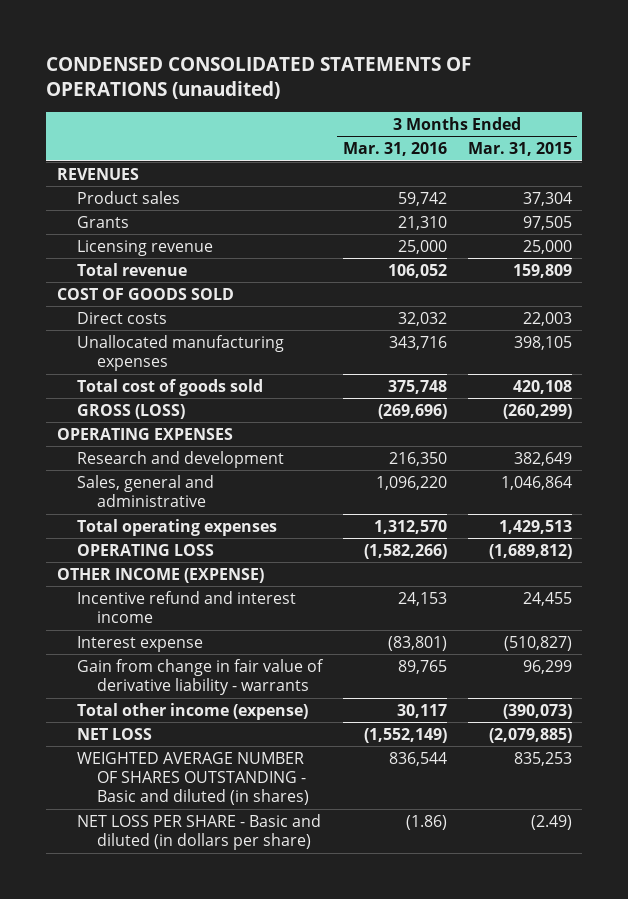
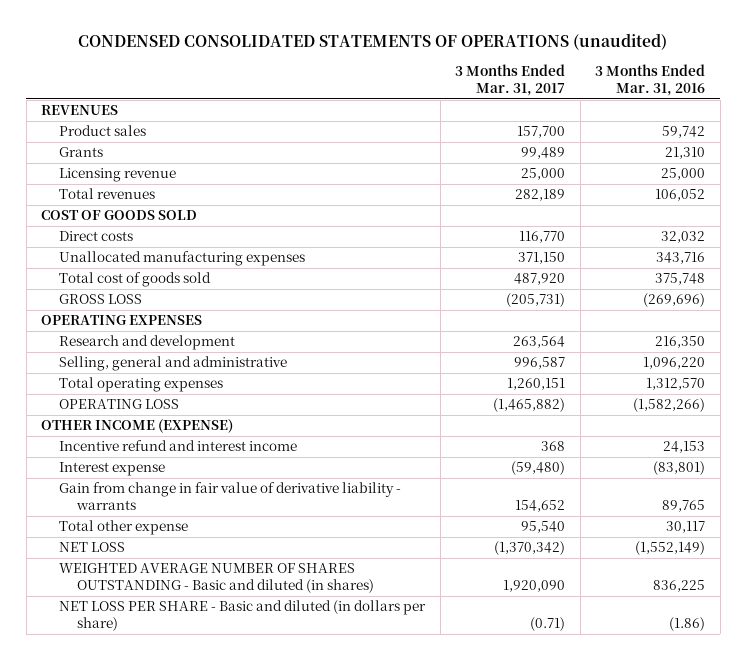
- | 3 Months Ended Mar. 31, 2016 | 3 Months Ended Mar. 31, 2015
+ | 3 Months Ended Mar. 31, 2017 | 3 Months Ended Mar. 31, 2016
- Total revenue | 106,052 | 159,809
+ Total revenues | 282,189 | 106,052
- GROSS (LOSS) | (269,696) | (260,299)
+ GROSS LOSS | (205,731) | (269,696)
- Sales, general and administrative | 1,096,220 | 1,046,864
+ Selling, general and administrative | 996,587 | 1,096,220
- Total other income (expense) | 30,117 | (390,073)
+ Total other expense | 95,540 | 30,117
- WEIGHTED AVERAGE NUMBER OF SHARES OUTSTANDING - Basic and diluted (in shares) | 836,544 | 835,253
+ WEIGHTED AVERAGE NUMBER OF SHARES OUTSTANDING - Basic and diluted (in shares) | 1,920,090 | 836,225

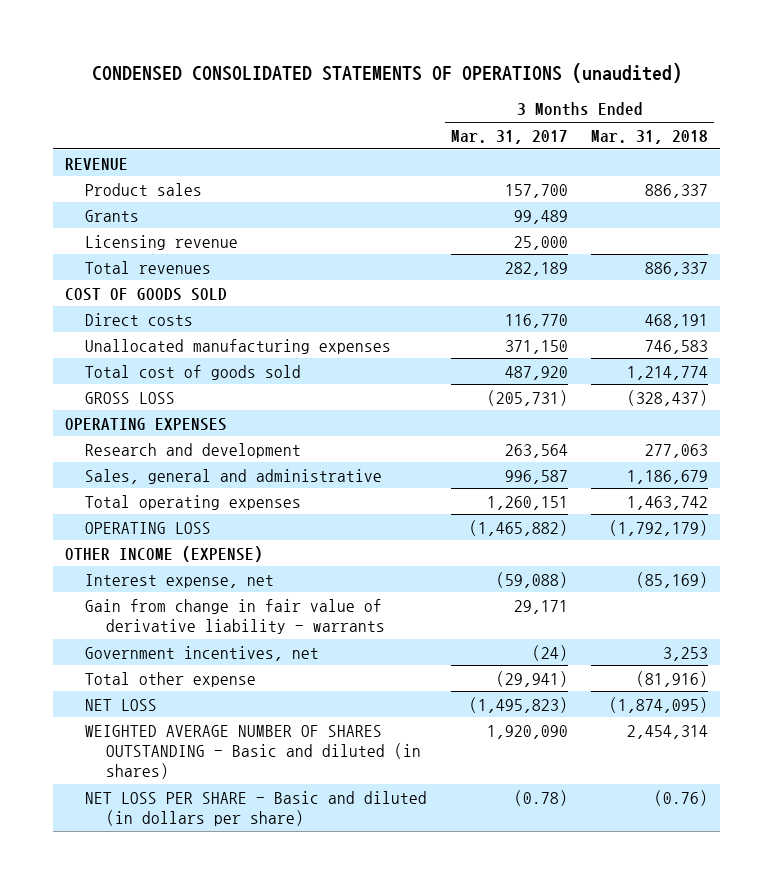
- | 3 Months Ended Mar. 31, 2017 | 3 Months Ended Mar. 31, 2016
+ | 3 Months Ended Mar. 31, 2017 | 3 Months Ended Mar. 31, 2018
- REVENUES
+ REVENUE
- Selling, general and administrative | 996,587 | 1,096,220
+ Sales, general and administrative | 996,587 | 1,186,679
- Incentive refund and interest income | 368 | 24,153
- Interest expense | (59,480) | (83,801)
- Gain from change in fair value of derivative liability - warrants | 154,652 | 89,765
- Total other expense | 95,540 | 30,117
- NET LOSS | (1,370,342) | (1,552,149)
+ Interest expense, net | (59,088) | (85,169)
+ Gain from change in fair value of derivative liability - warrants | 29,171 |
+ Government incentives, net | (24) | 3,253
+ Total other expense | (29,941) | (81,916)
+ NET LOSS | (1,495,823) | (1,874,095)
- NET LOSS PER SHARE - Basic and diluted (in dollars per share) | (0.71) | (1.86)
+ NET LOSS PER SHARE - Basic and diluted (in dollars per share) | (0.78) | (0.76)

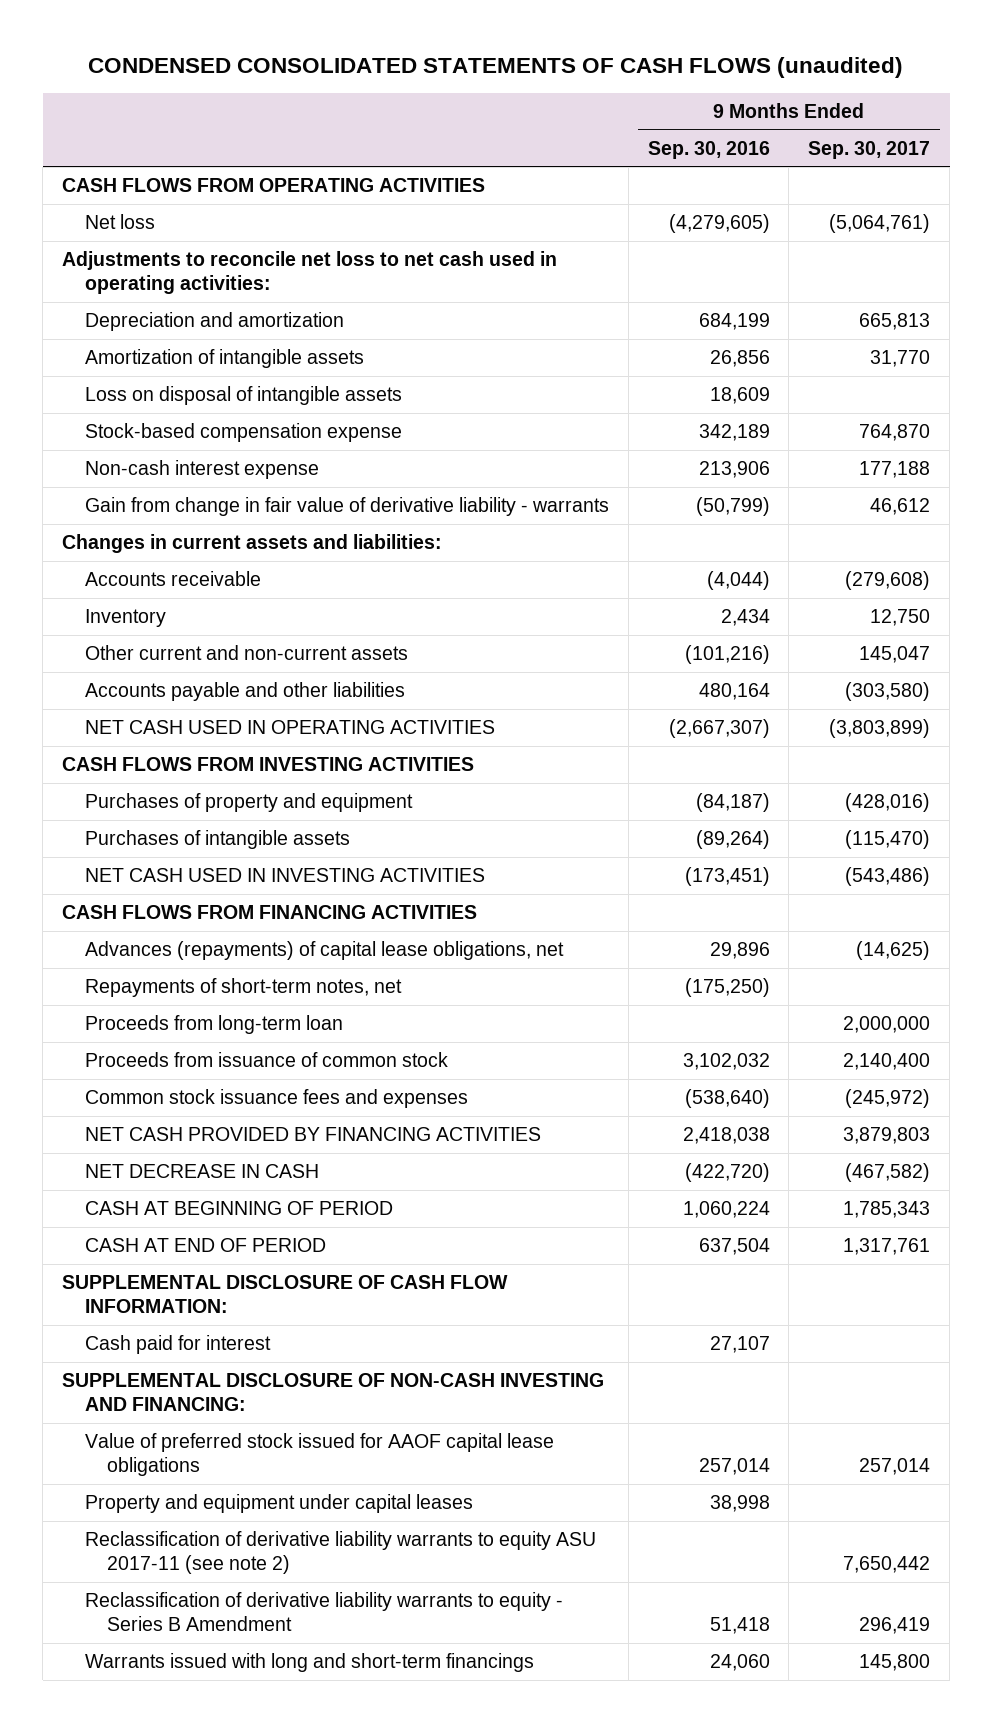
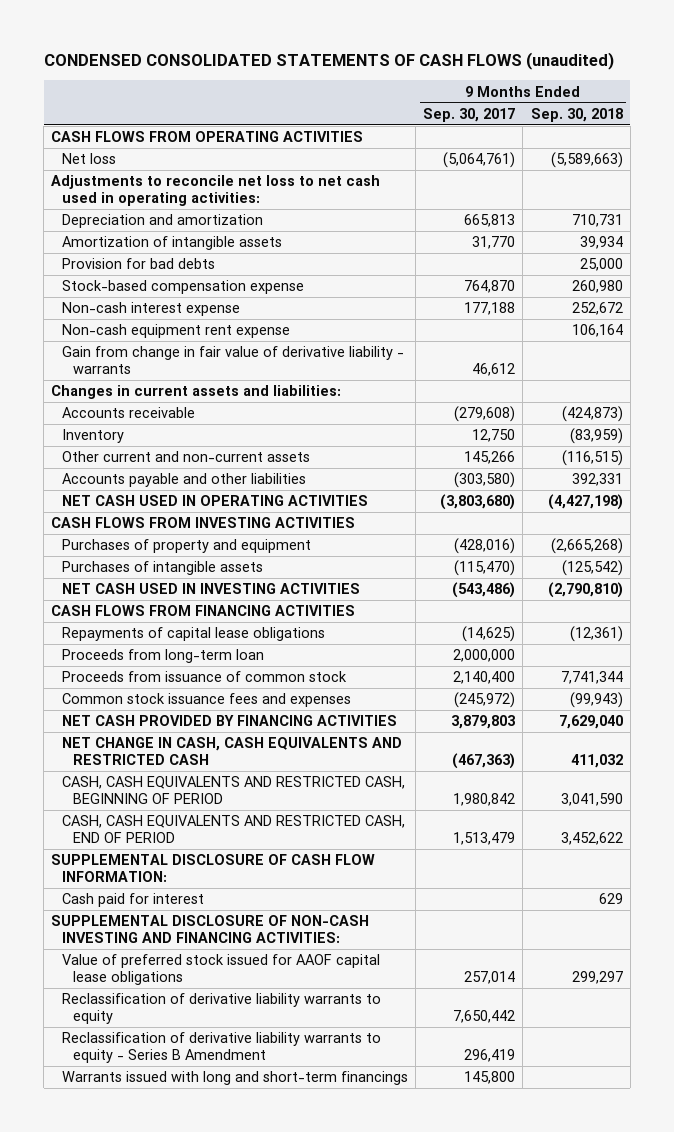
- | 9 Months Ended Sep. 30, 2016 | 9 Months Ended Sep. 30, 2017
+ | 9 Months Ended Sep. 30, 2017 | 9 Months Ended Sep. 30, 2018
- Loss on disposal of intangible assets | 18,609 |
+ Provision for bad debts | | 25,000
+ Non-cash equipment rent expense | | 106,164
- Other current and non-current assets | (101,216) | 145,047
+ Other current and non-current assets | 145,266 | (116,515)
- NET CASH USED IN OPERATING ACTIVITIES | (2,667,307) | (3,803,899)
+ NET CASH USED IN OPERATING ACTIVITIES | (3,803,680) | (4,427,198)
- Advances (repayments) of capital lease obligations, net | 29,896 | (14,625)
- Repayments of short-term notes, net | (175,250) |
+ Repayments of capital lease obligations | (14,625) | (12,361)
- NET DECREASE IN CASH | (422,720) | (467,582)
- CASH AT BEGINNING OF PERIOD | 1,060,224 | 1,785,343
- CASH AT END OF PERIOD | 637,504 | 1,317,761
+ NET CHANGE IN CASH, CASH EQUIVALENTS AND RESTRICTED CASH | (467,363) | 411,032
+ CASH, CASH EQUIVALENTS AND RESTRICTED CASH, BEGINNING OF PERIOD | 1,980,842 | 3,041,590
+ CASH, CASH EQUIVALENTS AND RESTRICTED CASH, END OF PERIOD | 1,513,479 | 3,452,622
- SUPPLEMENTAL DISCLOSURE OF NON-CASH INVESTING AND FINANCING:
+ SUPPLEMENTAL DISCLOSURE OF NON-CASH INVESTING AND FINANCING ACTIVITIES:
- Property and equipment under capital leases | 38,998 |
- Reclassification of derivative liability warrants to equity ASU 2017-11 (see note 2) | | 7,650,442
+ Reclassification of derivative liability warrants to equity | 7,650,442 |

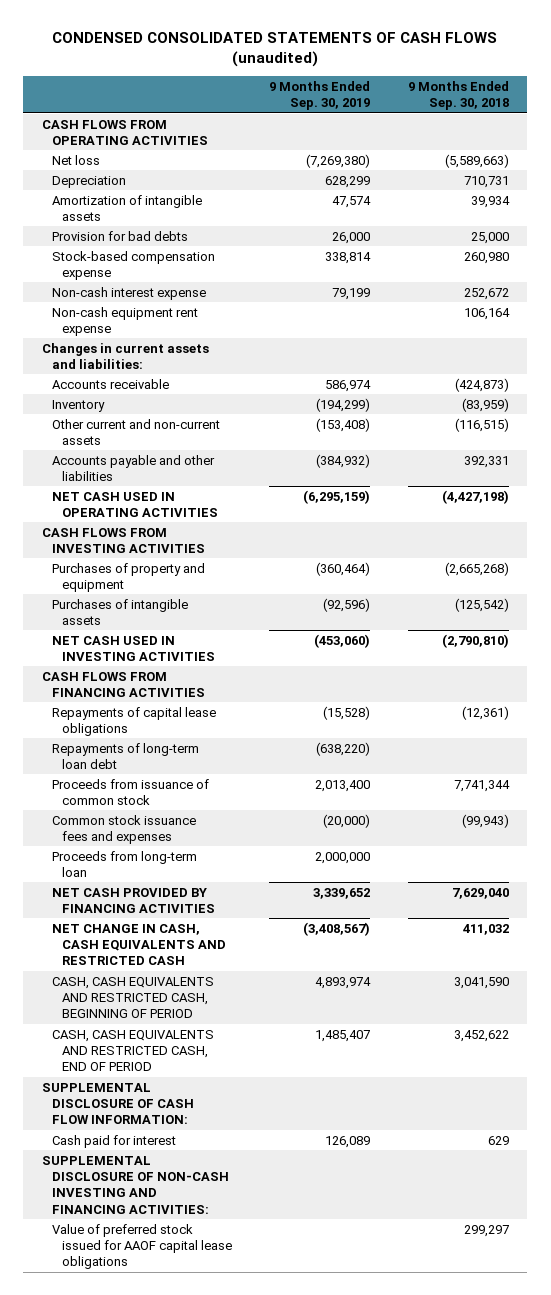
- | 9 Months Ended Sep. 30, 2017 | 9 Months Ended Sep. 30, 2018
+ | 9 Months Ended Sep. 30, 2019 | 9 Months Ended Sep. 30, 2018
- Adjustments to reconcile net loss to net cash used in operating activities:
- Depreciation and amortization | 665,813 | 710,731
+ Depreciation | 628,299 | 710,731
- Gain from change in fair value of derivative liability - warrants | 46,612 |
+ Repayments of long-term loan debt | (638,220) |
moved down: Proceeds from long-term loan | 2,000,000 |
- Reclassification of derivative liability warrants to equity | 7,650,442 |
- Reclassification of derivative liability warrants to equity - Series B Amendment | 296,419 |
- Warrants issued with long and short-term financings | 145,800 |

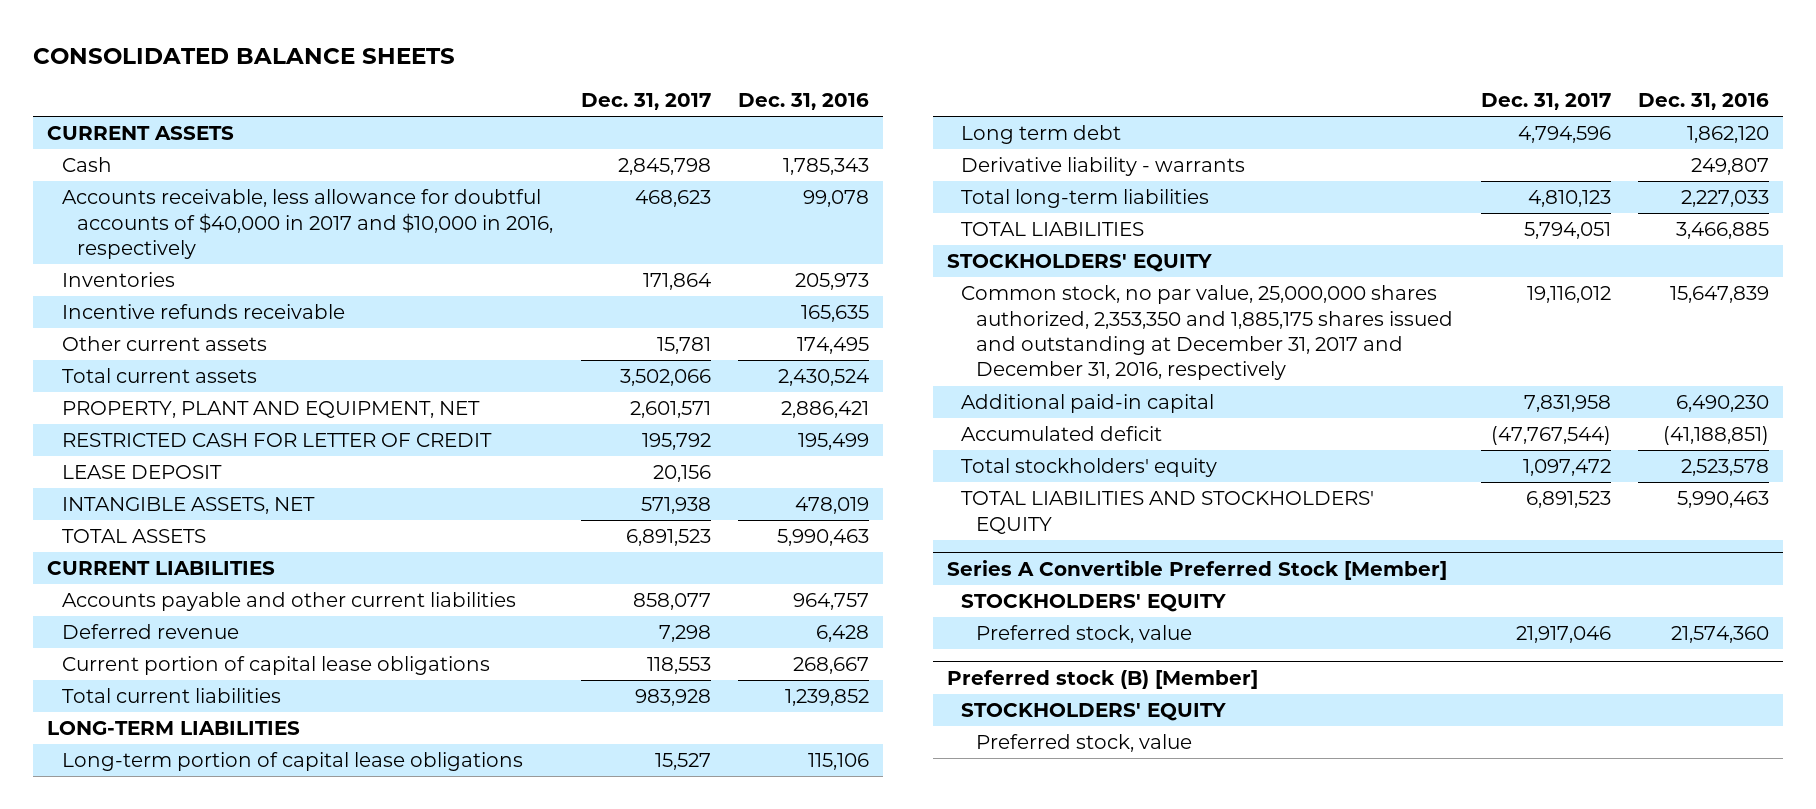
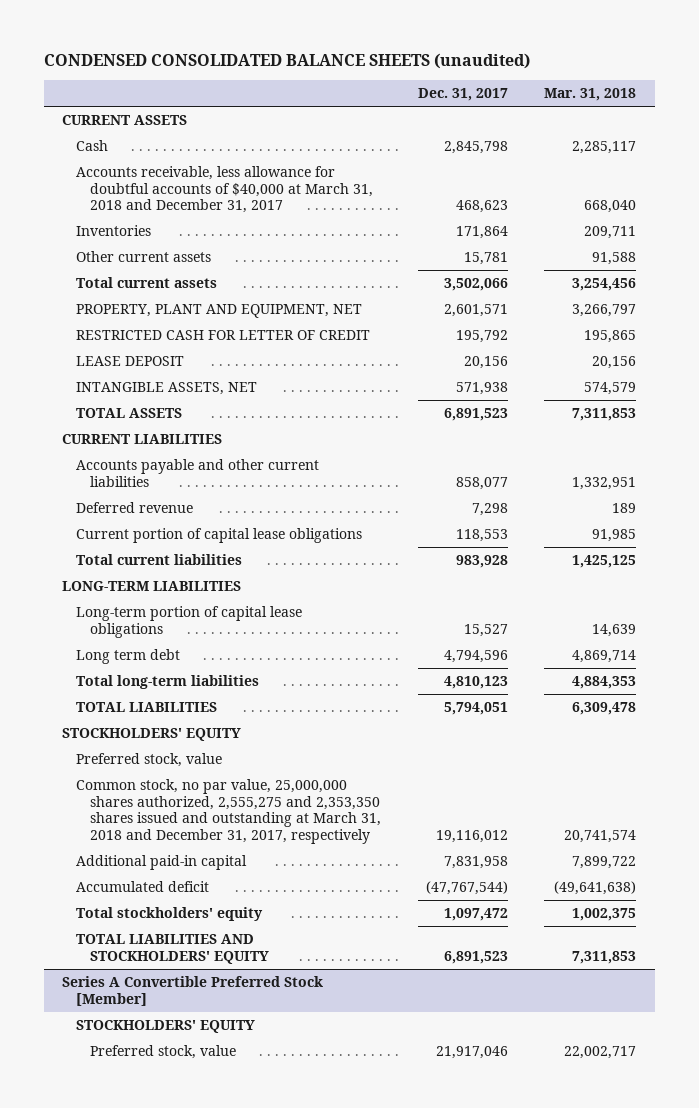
- CONSOLIDATED BALANCE SHEETS
+ CONDENSED CONSOLIDATED BALANCE SHEETS (unaudited)
- | Dec. 31, 2017 | Dec. 31, 2016
+ | Dec. 31, 2017 | Mar. 31, 2018
- Accounts receivable, less allowance for doubtful accounts of $40,000 in 2017 and $10,000 in 2016, respectively | 468,623 | 99,078
+ Accounts receivable, less allowance for doubtful accounts of $40,000 at March 31, 2018 and December 31, 2017 | 468,623 | 668,040
- Incentive refunds receivable | | 165,635
- Derivative liability - warrants | | 249,807
- Common stock, no par value, 25,000,000 shares authorized, 2,353,350 and 1,885,175 shares issued and outstanding at December 31, 2017 and December 31, 2016, respectively | 19,116,012 | 15,647,839
+ Preferred stock, value
+ Common stock, no par value, 25,000,000 shares authorized, 2,555,275 and 2,353,350 shares issued and outstanding at March 31, 2018 and December 31, 2017, respectively | 19,116,012 | 20,741,574
- Preferred stock (B) [Member]
- STOCKHOLDERS' EQUITY
- Preferred stock, value

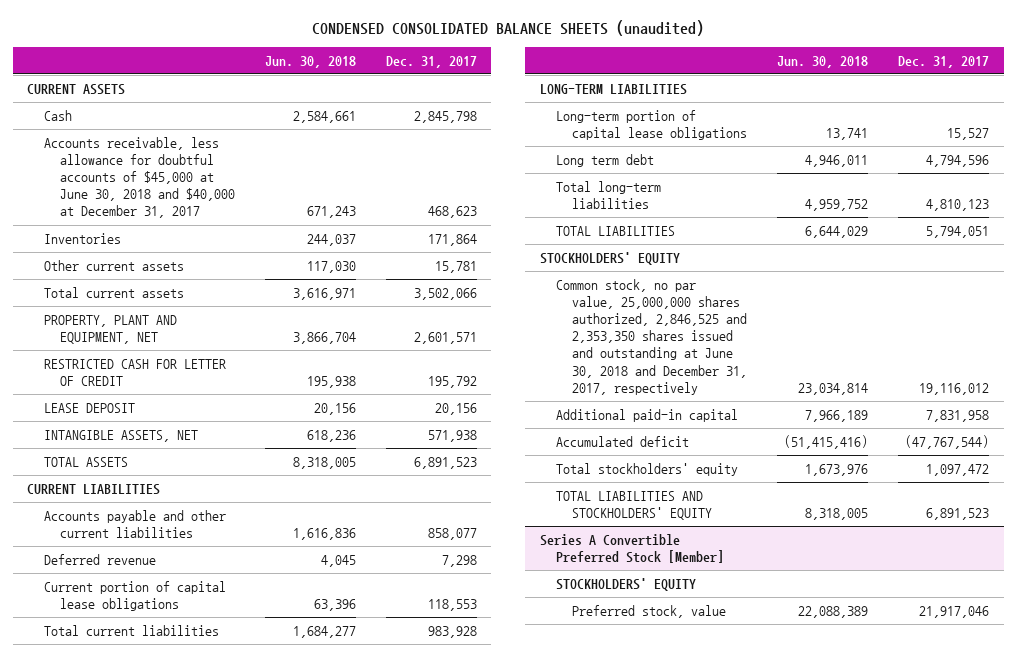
- | Dec. 31, 2017 | Mar. 31, 2018
+ | Jun. 30, 2018 | Dec. 31, 2017
- Accounts receivable, less allowance for doubtful accounts of $40,000 at March 31, 2018 and December 31, 2017 | 468,623 | 668,040
+ Accounts receivable, less allowance for doubtful accounts of $45,000 at June 30, 2018 and $40,000 at December 31, 2017 | 671,243 | 468,623
- Preferred stock, value
- Common stock, no par value, 25,000,000 shares authorized, 2,555,275 and 2,353,350 shares issued and outstanding at March 31, 2018 and December 31, 2017, respectively | 19,116,012 | 20,741,574
+ Common stock, no par value, 25,000,000 shares authorized, 2,846,525 and 2,353,350 shares issued and outstanding at June 30, 2018 and December 31, 2017, respectively | 23,034,814 | 19,116,012

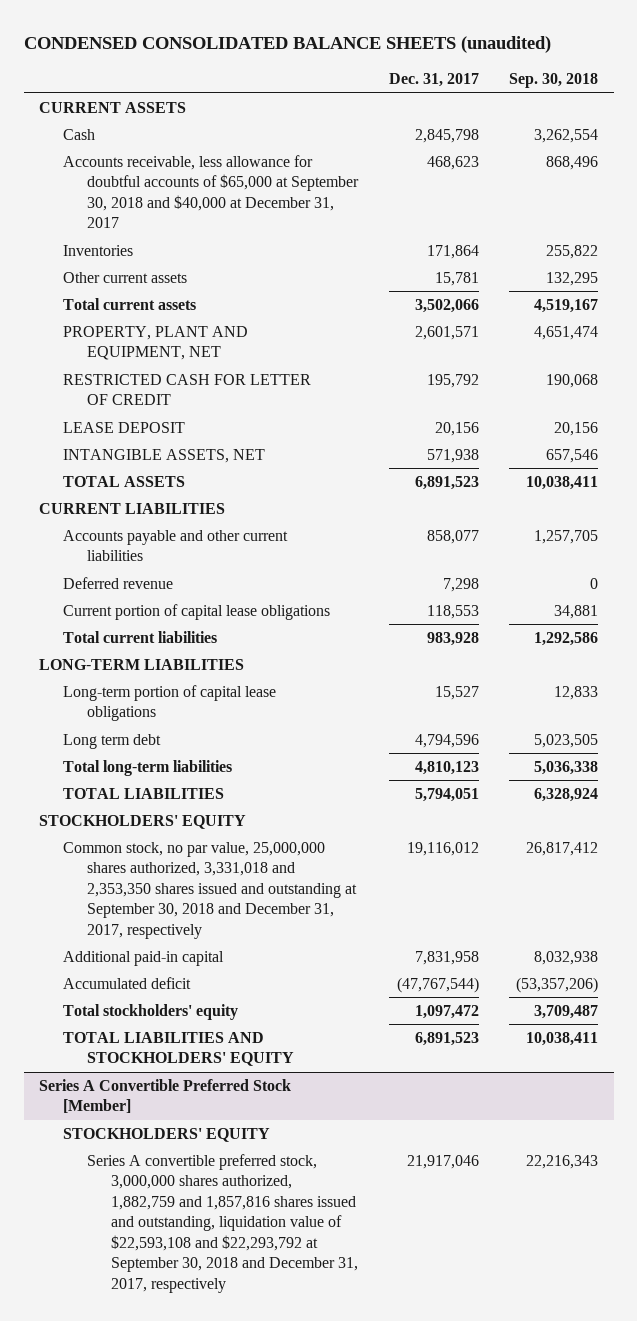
- | Jun. 30, 2018 | Dec. 31, 2017
+ | Dec. 31, 2017 | Sep. 30, 2018
- Accounts receivable, less allowance for doubtful accounts of $45,000 at June 30, 2018 and $40,000 at December 31, 2017 | 671,243 | 468,623
+ Accounts receivable, less allowance for doubtful accounts of $65,000 at September 30, 2018 and $40,000 at December 31, 2017 | 468,623 | 868,496
- Common stock, no par value, 25,000,000 shares authorized, 2,846,525 and 2,353,350 shares issued and outstanding at June 30, 2018 and December 31, 2017, respectively | 23,034,814 | 19,116,012
+ Common stock, no par value, 25,000,000 shares authorized, 3,331,018 and 2,353,350 shares issued and outstanding at September 30, 2018 and December 31, 2017, respectively | 19,116,012 | 26,817,412
@ Series A Convertible Preferred Stock [Member]
- Preferred stock, value | 22,088,389 | 21,917,046
+ Series A convertible preferred stock, 3,000,000 shares authorized, 1,882,759 and 1,857,816 shares issued and outstanding, liquidation value of $22,593,108 and $22,293,792 at September 30, 2018 and December 31, 2017, respectively | 21,917,046 | 22,216,343

